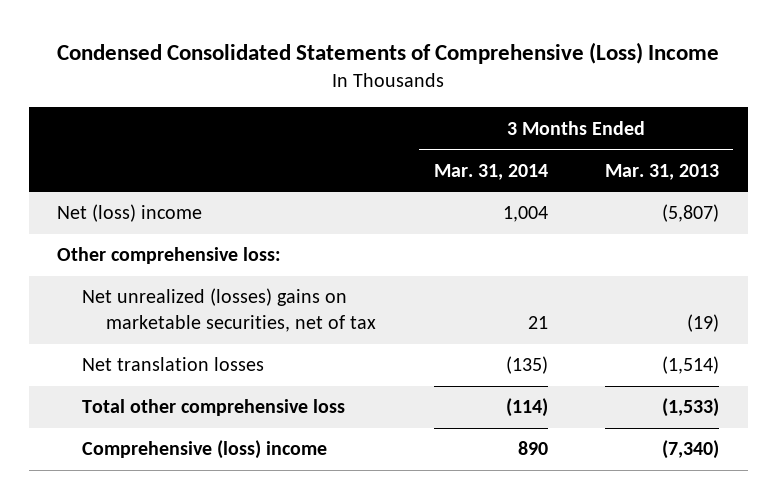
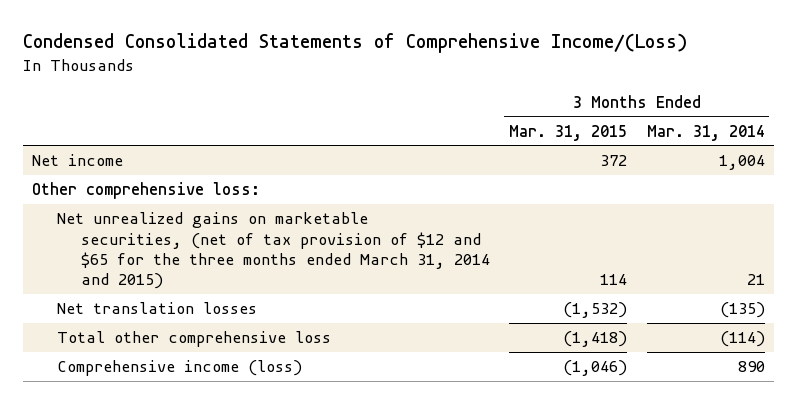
- Condensed Consolidated Statements of Comprehensive (Loss) Income
+ Condensed Consolidated Statements of Comprehensive Income/(Loss)
- | 3 Months Ended Mar. 31, 2014 | 3 Months Ended Mar. 31, 2013
+ | 3 Months Ended Mar. 31, 2015 | 3 Months Ended Mar. 31, 2014
- Net (loss) income | 1,004 | (5,807)
+ Net income | 372 | 1,004
- Net unrealized (losses) gains on marketable securities, net of tax | 21 | (19)
+ Net unrealized gains on marketable securities, (net of tax provision of $12 and $65 for the three months ended March 31, 2014 and 2015) | 114 | 21
- Comprehensive (loss) income | 890 | (7,340)
+ Comprehensive income (loss) | (1,046) | 890

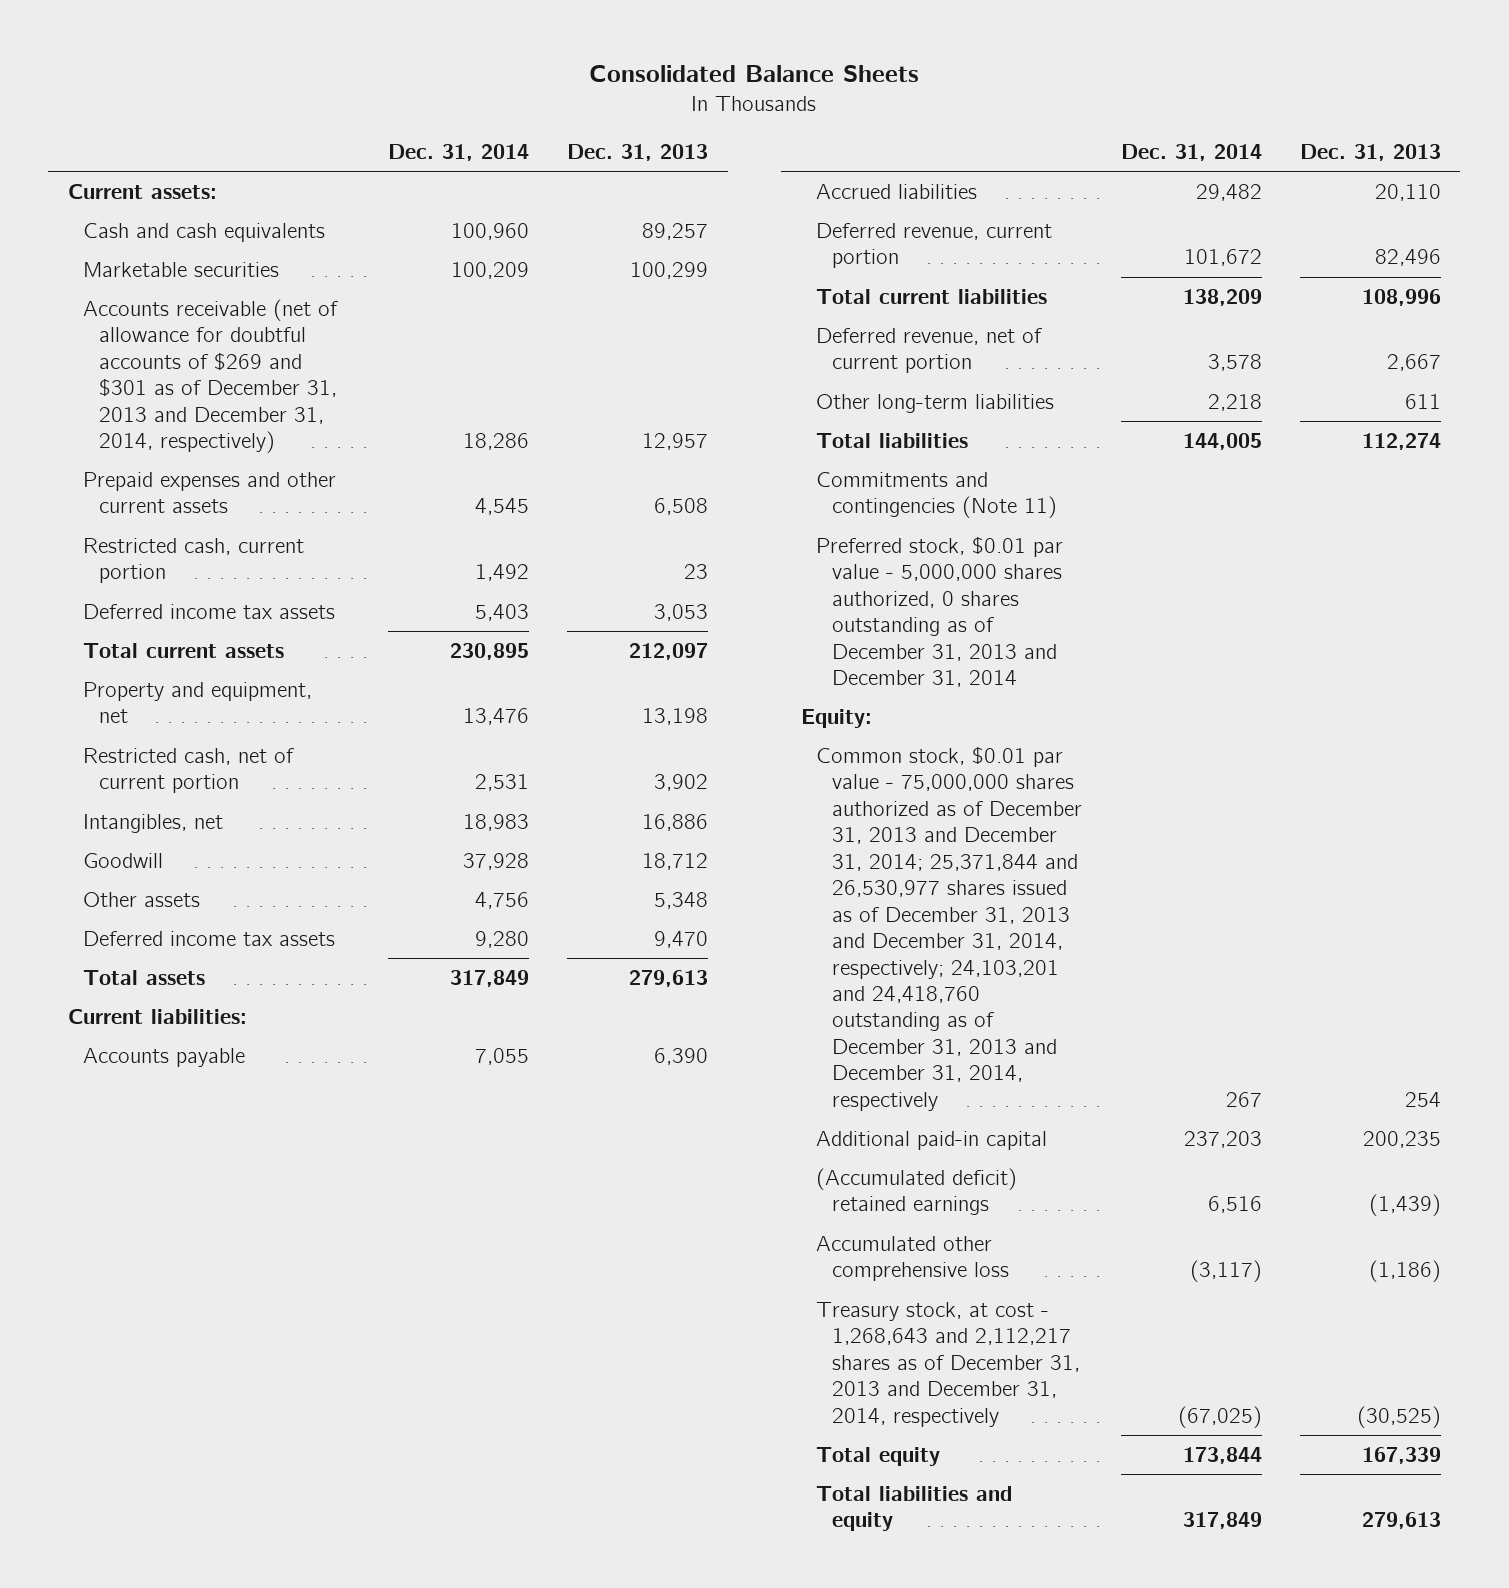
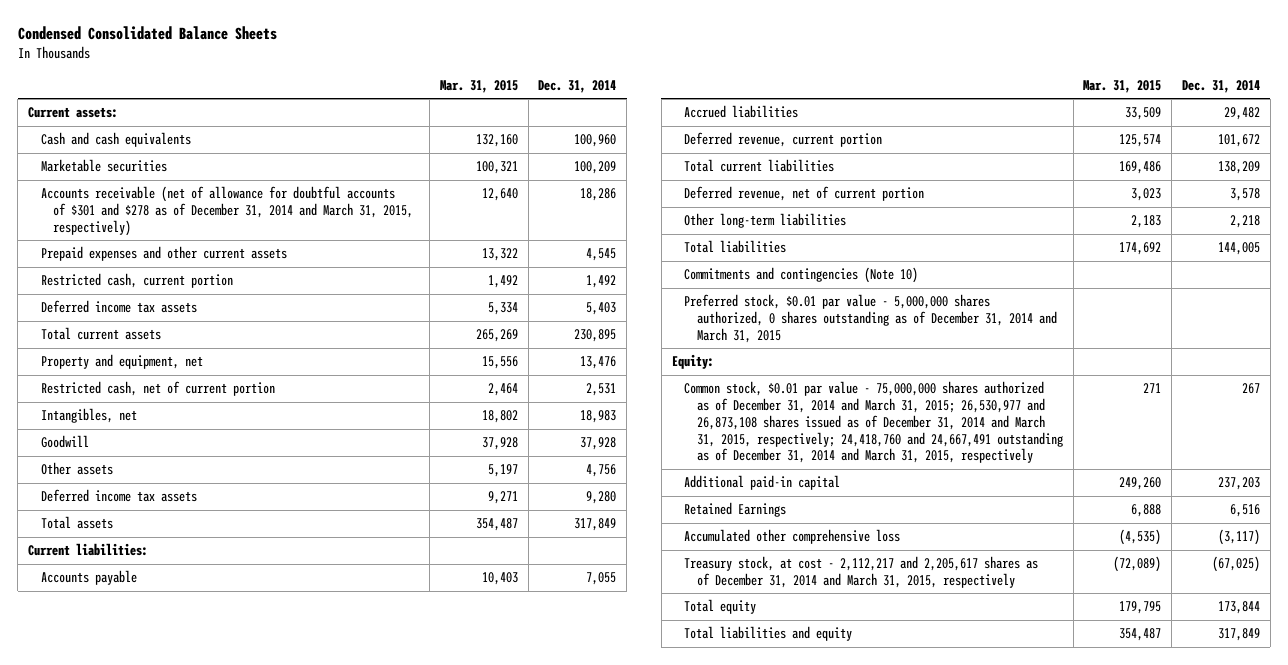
- Consolidated Balance Sheets
+ Condensed Consolidated Balance Sheets
- | Dec. 31, 2014 | Dec. 31, 2013
+ | Mar. 31, 2015 | Dec. 31, 2014
- Accounts receivable (net of allowance for doubtful accounts of $269 and $301 as of December 31, 2013 and December 31, 2014, respectively) | 18,286 | 12,957
+ Accounts receivable (net of allowance for doubtful accounts of $301 and $278 as of December 31, 2014 and March 31, 2015, respectively) | 12,640 | 18,286
- Commitments and contingencies (Note 11)
- Preferred stock, $0.01 par value - 5,000,000 shares authorized, 0 shares outstanding as of December 31, 2013 and December 31, 2014
+ Commitments and contingencies (Note 10)
+ Preferred stock, $0.01 par value - 5,000,000 shares authorized, 0 shares outstanding as of December 31, 2014 and March 31, 2015
- Common stock, $0.01 par value - 75,000,000 shares authorized as of December 31, 2013 and December 31, 2014; 25,371,844 and 26,530,977 shares issued as of December 31, 2013 and December 31, 2014, respectively; 24,103,201 and 24,418,760 outstanding as of December 31, 2013 and December 31, 2014, respectively | 267 | 254
+ Common stock, $0.01 par value - 75,000,000 shares authorized as of December 31, 2014 and March 31, 2015; 26,530,977 and 26,873,108 shares issued as of December 31, 2014 and March 31, 2015, respectively; 24,418,760 and 24,667,491 outstanding as of December 31, 2014 and March 31, 2015, respectively | 271 | 267
- (Accumulated deficit) retained earnings | 6,516 | (1,439)
+ Retained Earnings | 6,888 | 6,516
- Treasury stock, at cost - 1,268,643 and 2,112,217 shares as of December 31, 2013 and December 31, 2014, respectively | (67,025) | (30,525)
+ Treasury stock, at cost - 2,112,217 and 2,205,617 shares as of December 31, 2014 and March 31, 2015, respectively | (72,089) | (67,025)

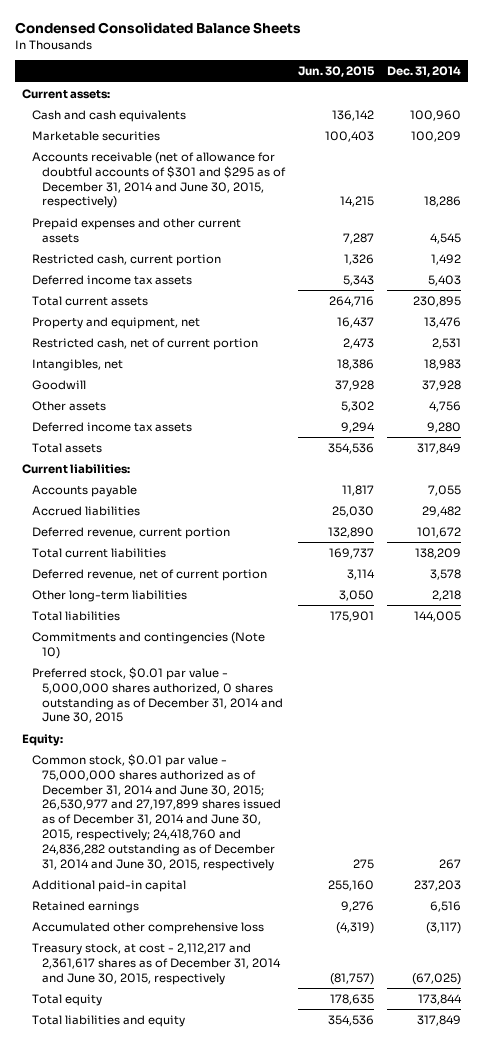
- | Mar. 31, 2015 | Dec. 31, 2014
+ | Jun. 30, 2015 | Dec. 31, 2014
- Accounts receivable (net of allowance for doubtful accounts of $301 and $278 as of December 31, 2014 and March 31, 2015, respectively) | 12,640 | 18,286
+ Accounts receivable (net of allowance for doubtful accounts of $301 and $295 as of December 31, 2014 and June 30, 2015, respectively) | 14,215 | 18,286
- Preferred stock, $0.01 par value - 5,000,000 shares authorized, 0 shares outstanding as of December 31, 2014 and March 31, 2015
+ Preferred stock, $0.01 par value - 5,000,000 shares authorized, 0 shares outstanding as of December 31, 2014 and June 30, 2015
- Common stock, $0.01 par value - 75,000,000 shares authorized as of December 31, 2014 and March 31, 2015; 26,530,977 and 26,873,108 shares issued as of December 31, 2014 and March 31, 2015, respectively; 24,418,760 and 24,667,491 outstanding as of December 31, 2014 and March 31, 2015, respectively | 271 | 267
+ Common stock, $0.01 par value - 75,000,000 shares authorized as of December 31, 2014 and June 30, 2015; 26,530,977 and 27,197,899 shares issued as of December 31, 2014 and June 30, 2015, respectively; 24,418,760 and 24,836,282 outstanding as of December 31, 2014 and June 30, 2015, respectively | 275 | 267
- Retained Earnings | 6,888 | 6,516
+ Retained earnings | 9,276 | 6,516
- Treasury stock, at cost - 2,112,217 and 2,205,617 shares as of December 31, 2014 and March 31, 2015, respectively | (72,089) | (67,025)
+ Treasury stock, at cost - 2,112,217 and 2,361,617 shares as of December 31, 2014 and June 30, 2015, respectively | (81,757) | (67,025)

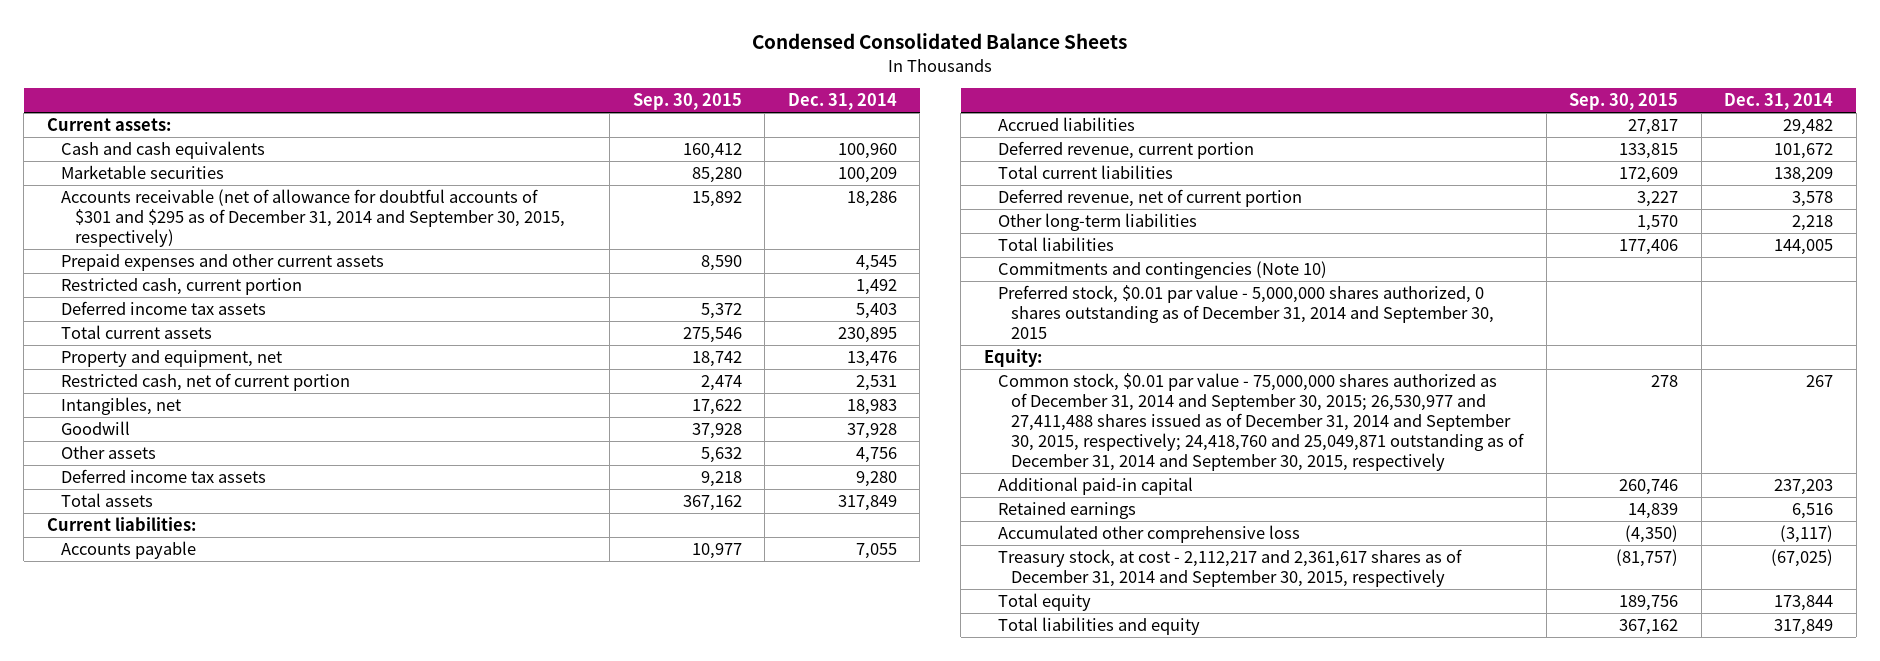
- | Jun. 30, 2015 | Dec. 31, 2014
+ | Sep. 30, 2015 | Dec. 31, 2014
- Accounts receivable (net of allowance for doubtful accounts of $301 and $295 as of December 31, 2014 and June 30, 2015, respectively) | 14,215 | 18,286
+ Accounts receivable (net of allowance for doubtful accounts of $301 and $295 as of December 31, 2014 and September 30, 2015, respectively) | 15,892 | 18,286
- Preferred stock, $0.01 par value - 5,000,000 shares authorized, 0 shares outstanding as of December 31, 2014 and June 30, 2015
+ Preferred stock, $0.01 par value - 5,000,000 shares authorized, 0 shares outstanding as of December 31, 2014 and September 30, 2015
- Common stock, $0.01 par value - 75,000,000 shares authorized as of December 31, 2014 and June 30, 2015; 26,530,977 and 27,197,899 shares issued as of December 31, 2014 and June 30, 2015, respectively; 24,418,760 and 24,836,282 outstanding as of December 31, 2014 and June 30, 2015, respectively | 275 | 267
+ Common stock, $0.01 par value - 75,000,000 shares authorized as of December 31, 2014 and September 30, 2015; 26,530,977 and 27,411,488 shares issued as of December 31, 2014 and September 30, 2015, respectively; 24,418,760 and 25,049,871 outstanding as of December 31, 2014 and September 30, 2015, respectively | 278 | 267
- Treasury stock, at cost - 2,112,217 and 2,361,617 shares as of December 31, 2014 and June 30, 2015, respectively | (81,757) | (67,025)
+ Treasury stock, at cost - 2,112,217 and 2,361,617 shares as of December 31, 2014 and September 30, 2015, respectively | (81,757) | (67,025)

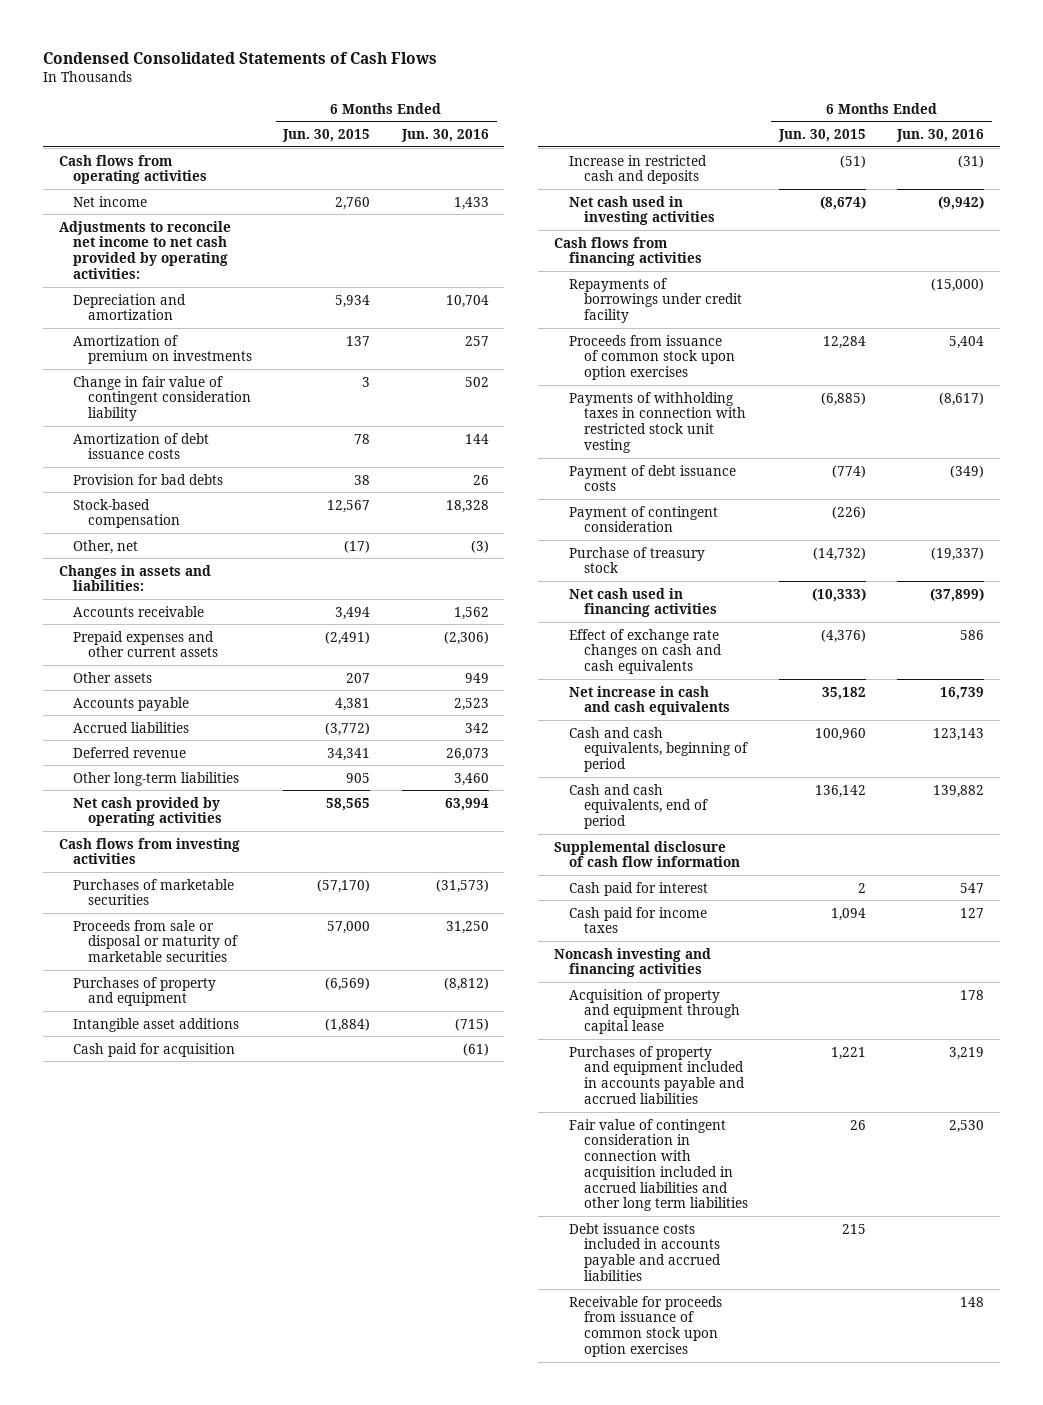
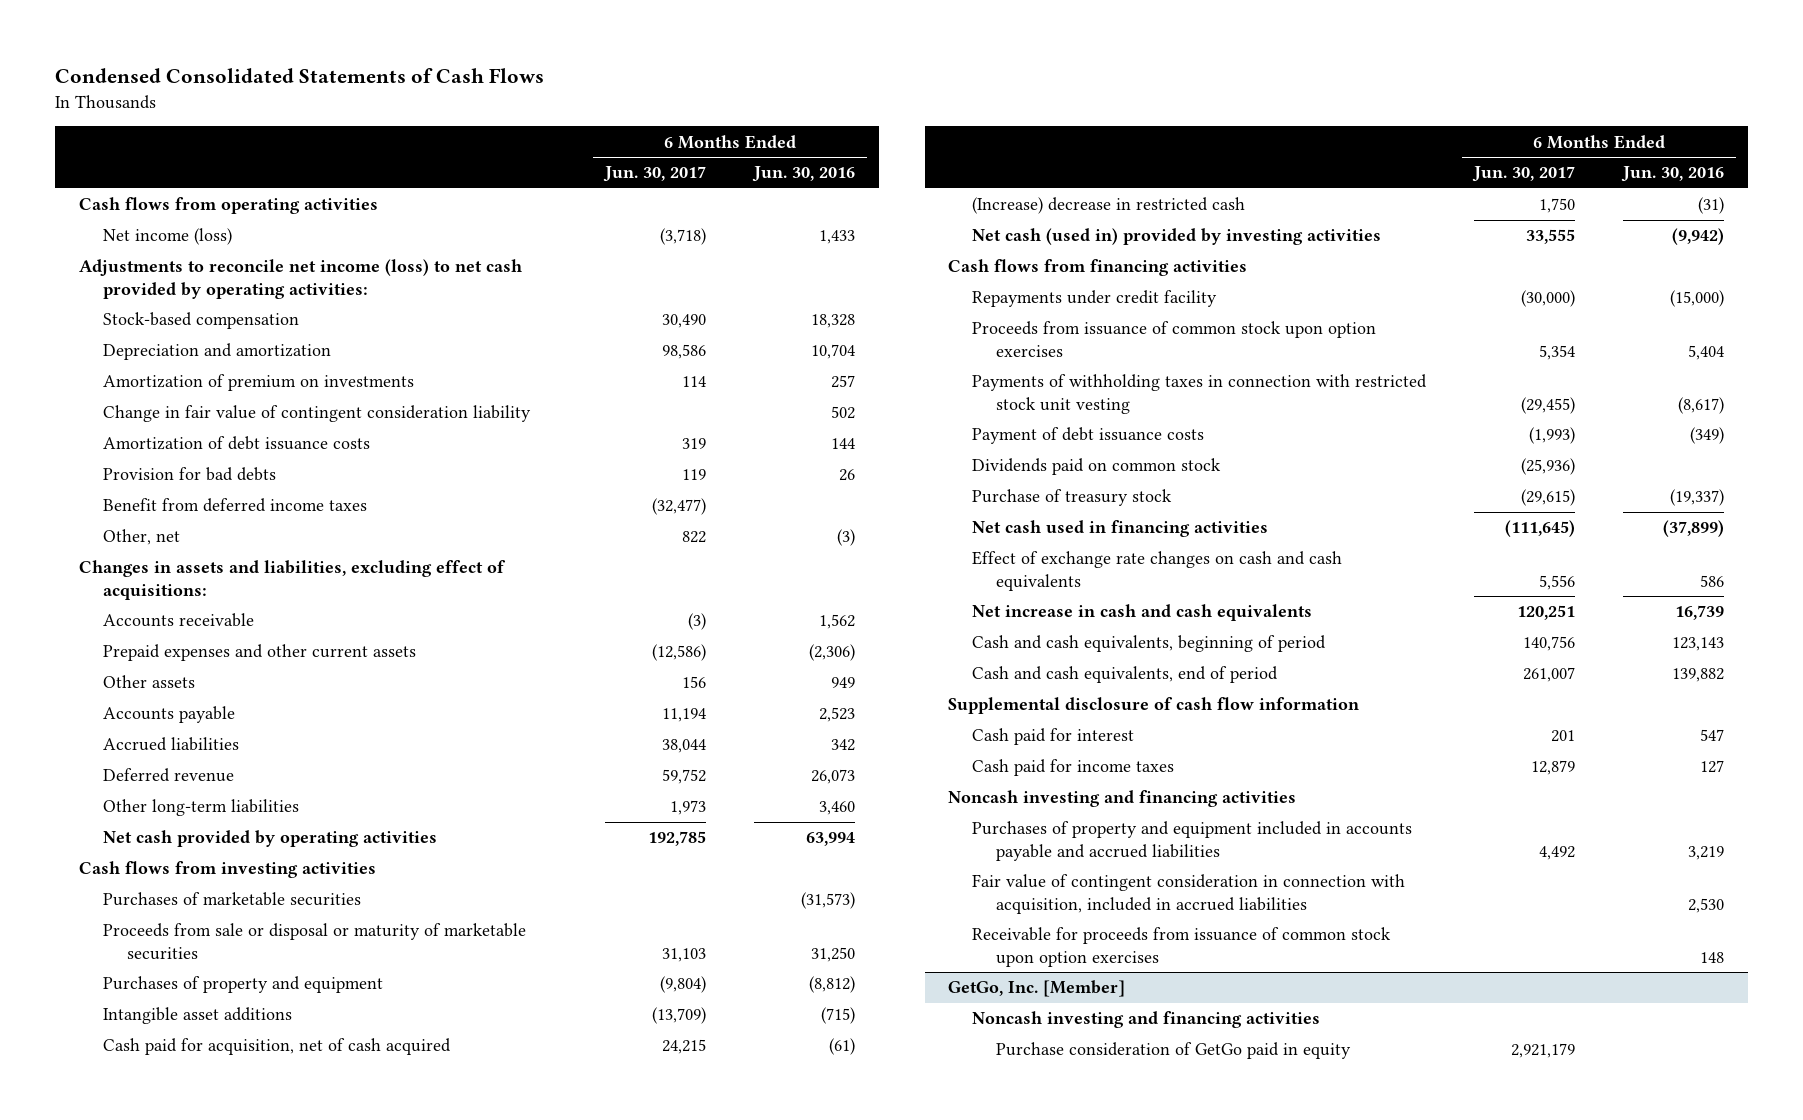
- | 6 Months Ended Jun. 30, 2015 | 6 Months Ended Jun. 30, 2016
+ | 6 Months Ended Jun. 30, 2017 | 6 Months Ended Jun. 30, 2016
- Net income | 2,760 | 1,433
- Adjustments to reconcile net income to net cash provided by operating activities:
+ Net income (loss) | (3,718) | 1,433
+ Adjustments to reconcile net income (loss) to net cash provided by operating activities:
moved up: Stock-based compensation | 30,490 | 18,328
+ Benefit from deferred income taxes | (32,477) |
- Changes in assets and liabilities:
+ Changes in assets and liabilities, excluding effect of acquisitions:
- Cash paid for acquisition | | (61)
- Increase in restricted cash and deposits | (51) | (31)
- Net cash used in investing activities | (8,674) | (9,942)
+ Cash paid for acquisition, net of cash acquired | 24,215 | (61)
+ (Increase) decrease in restricted cash | 1,750 | (31)
+ Net cash (used in) provided by investing activities | 33,555 | (9,942)
- Repayments of borrowings under credit facility | | (15,000)
+ Repayments under credit facility | (30,000) | (15,000)
- Payment of contingent consideration | (226) |
+ Dividends paid on common stock | (25,936) |
- Acquisition of property and equipment through capital lease | | 178
- Fair value of contingent consideration in connection with acquisition included in accrued liabilities and other long term liabilities | 26 | 2,530
- Debt issuance costs included in accounts payable and accrued liabilities | 215 |
+ Fair value of contingent consideration in connection with acquisition, included in accrued liabilities | | 2,530
+ GetGo, Inc. [Member]
+ Noncash investing and financing activities
+ Purchase consideration of GetGo paid in equity | 2,921,179 |

